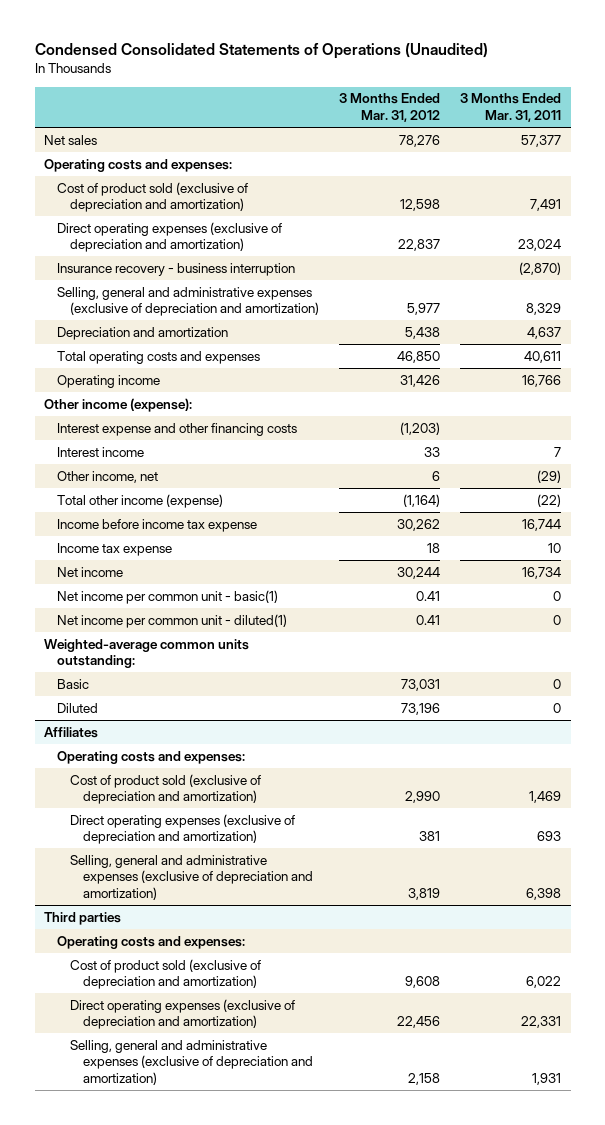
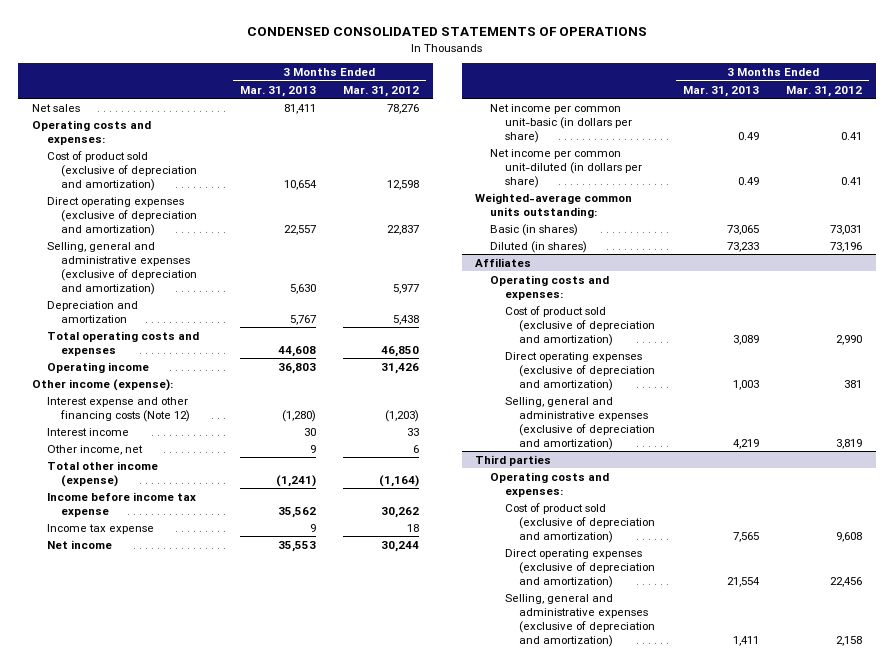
- Condensed Consolidated Statements of Operations (Unaudited)
+ CONDENSED CONSOLIDATED STATEMENTS OF OPERATIONS
- | 3 Months Ended Mar. 31, 2012 | 3 Months Ended Mar. 31, 2011
+ | 3 Months Ended Mar. 31, 2013 | 3 Months Ended Mar. 31, 2012
- Insurance recovery - business interruption | | (2,870)
- Interest expense and other financing costs | (1,203) |
+ Interest expense and other financing costs (Note 12) | (1,280) | (1,203)
- Net income per common unit - basic(1) | 0.41 | 0
- Net income per common unit - diluted(1) | 0.41 | 0
+ Net income per common unit-basic (in dollars per share) | 0.49 | 0.41
+ Net income per common unit-diluted (in dollars per share) | 0.49 | 0.41
- Basic | 73,031 | 0
- Diluted | 73,196 | 0
+ Basic (in shares) | 73,065 | 73,031
+ Diluted (in shares) | 73,233 | 73,196

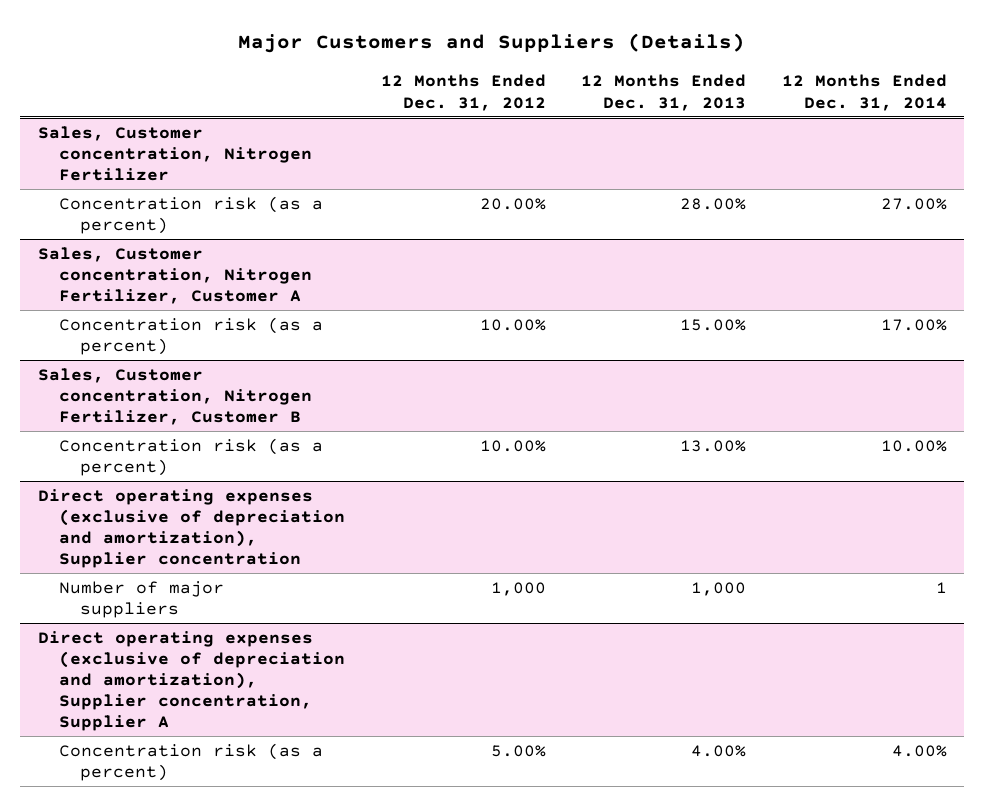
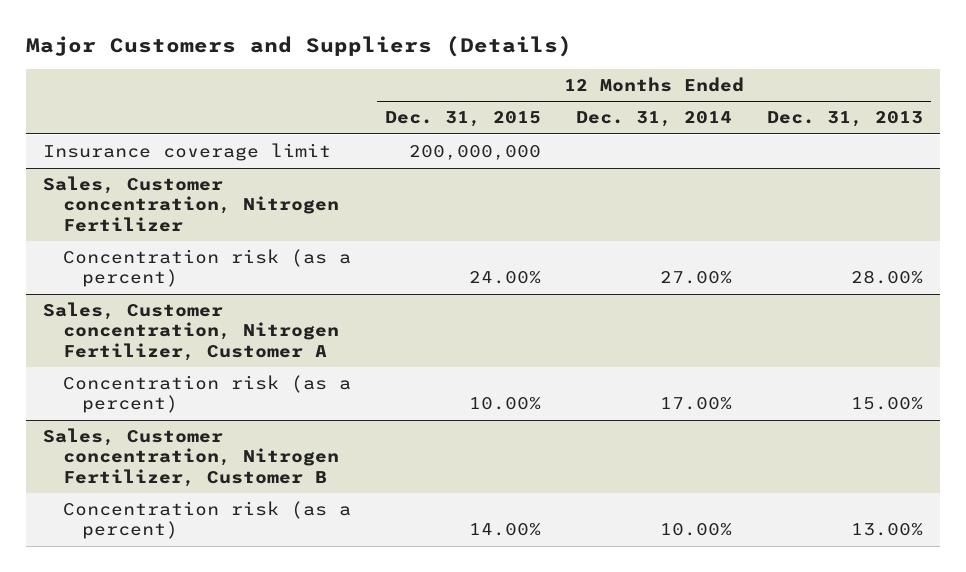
- | 12 Months Ended Dec. 31, 2012 | 12 Months Ended Dec. 31, 2013 | 12 Months Ended Dec. 31, 2014
+ | 12 Months Ended Dec. 31, 2015 | 12 Months Ended Dec. 31, 2014 | 12 Months Ended Dec. 31, 2013
+ Insurance coverage limit | 200,000,000 | |
- Direct operating expenses (exclusive of depreciation and amortization), Supplier concentration
- Number of major suppliers | 1,000 | 1,000 | 1
- Direct operating expenses (exclusive of depreciation and amortization), Supplier concentration, Supplier A
- Concentration risk (as a percent) | 5.00% | 4.00% | 4.00%

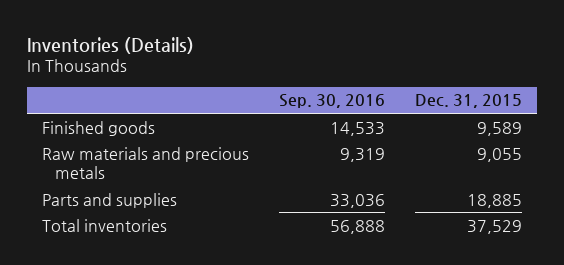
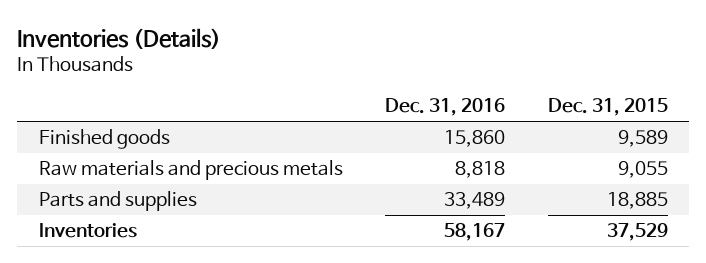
- | Sep. 30, 2016 | Dec. 31, 2015
+ | Dec. 31, 2016 | Dec. 31, 2015
- Total inventories | 56,888 | 37,529
+ Inventories | 58,167 | 37,529

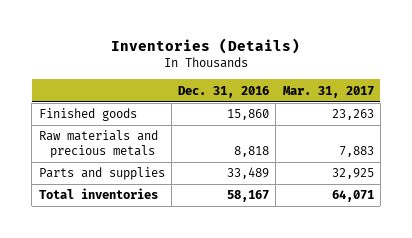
- | Dec. 31, 2016 | Dec. 31, 2015
+ | Dec. 31, 2016 | Mar. 31, 2017
- Inventories | 58,167 | 37,529
+ Total inventories | 58,167 | 64,071

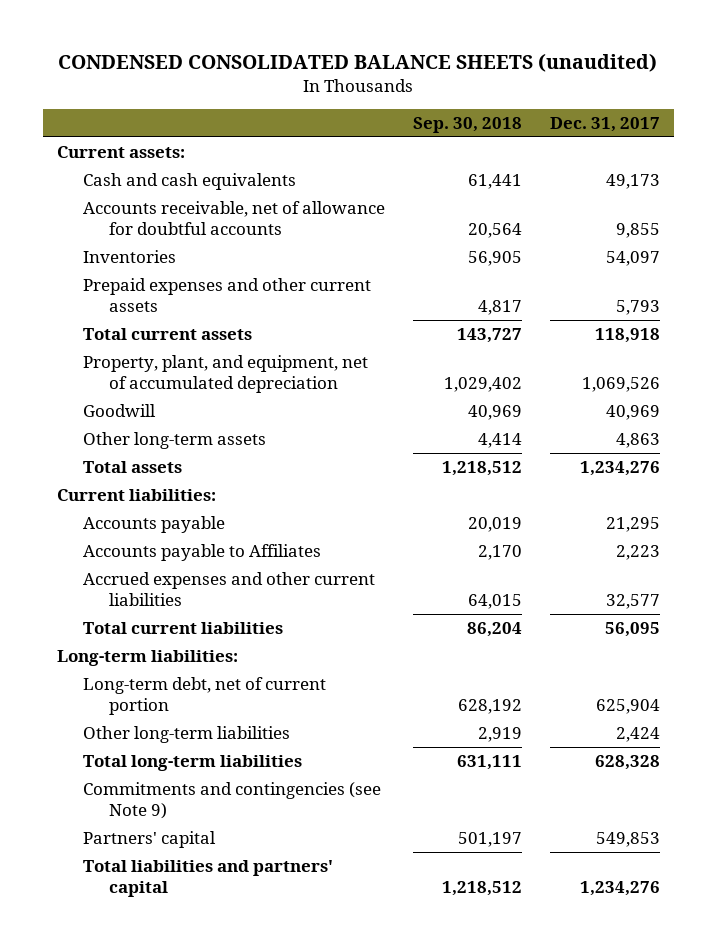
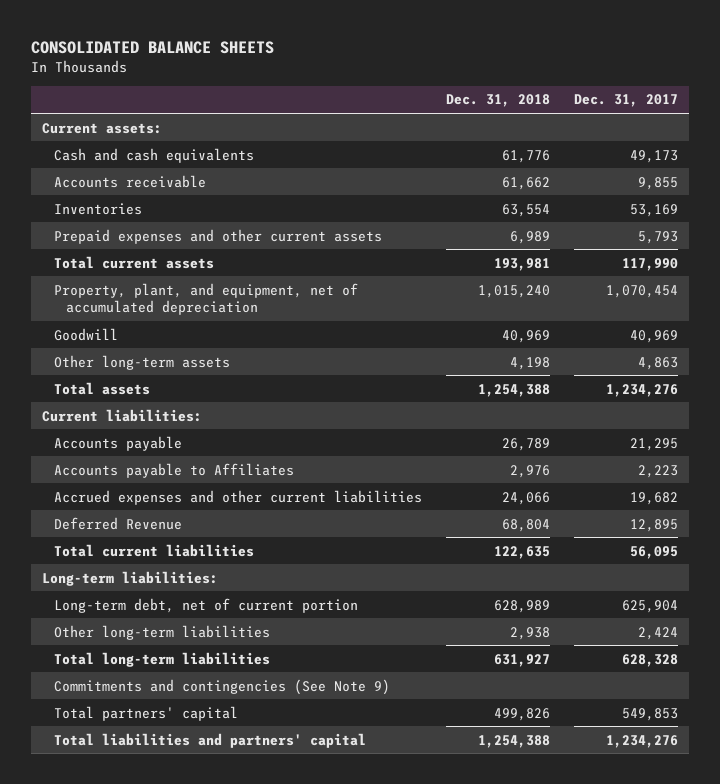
- CONDENSED CONSOLIDATED BALANCE SHEETS (unaudited)
+ CONSOLIDATED BALANCE SHEETS
- | Sep. 30, 2018 | Dec. 31, 2017
+ | Dec. 31, 2018 | Dec. 31, 2017
- Accounts receivable, net of allowance for doubtful accounts | 20,564 | 9,855
- Inventories | 56,905 | 54,097
+ Accounts receivable | 61,662 | 9,855
+ Inventories | 63,554 | 53,169
- Total current assets | 143,727 | 118,918
- Property, plant, and equipment, net of accumulated depreciation | 1,029,402 | 1,069,526
+ Total current assets | 193,981 | 117,990
+ Property, plant, and equipment, net of accumulated depreciation | 1,015,240 | 1,070,454
- Accrued expenses and other current liabilities | 64,015 | 32,577
+ Accrued expenses and other current liabilities | 24,066 | 19,682
+ Deferred Revenue | 68,804 | 12,895
- Commitments and contingencies (see Note 9)
- Partners' capital | 501,197 | 549,853
+ Commitments and contingencies (See Note 9)
+ Total partners' capital | 499,826 | 549,853

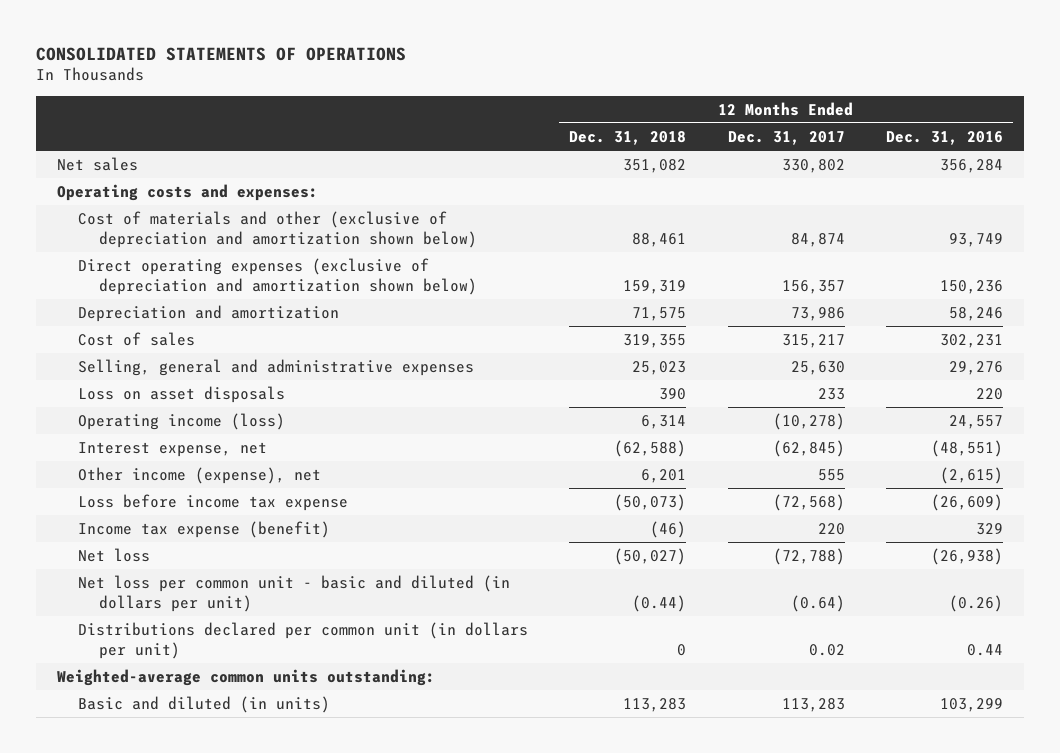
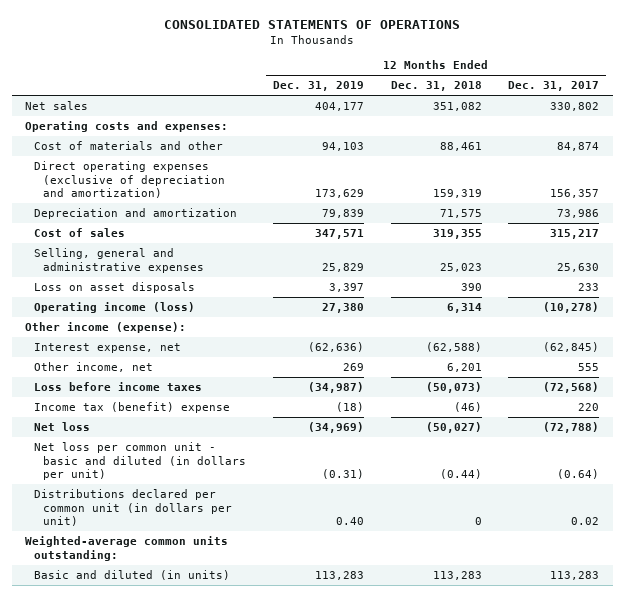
- | 12 Months Ended Dec. 31, 2018 | 12 Months Ended Dec. 31, 2017 | 12 Months Ended Dec. 31, 2016
+ | 12 Months Ended Dec. 31, 2019 | 12 Months Ended Dec. 31, 2018 | 12 Months Ended Dec. 31, 2017
- Cost of materials and other (exclusive of depreciation and amortization shown below) | 88,461 | 84,874 | 93,749
- Direct operating expenses (exclusive of depreciation and amortization shown below) | 159,319 | 156,357 | 150,236
+ Cost of materials and other | 94,103 | 88,461 | 84,874
+ Direct operating expenses (exclusive of depreciation and amortization) | 173,629 | 159,319 | 156,357
+ Other income (expense):
- Other income (expense), net | 6,201 | 555 | (2,615)
- Loss before income tax expense | (50,073) | (72,568) | (26,609)
- Income tax expense (benefit) | (46) | 220 | 329
+ Other income, net | 269 | 6,201 | 555
+ Loss before income taxes | (34,987) | (50,073) | (72,568)
+ Income tax (benefit) expense | (18) | (46) | 220

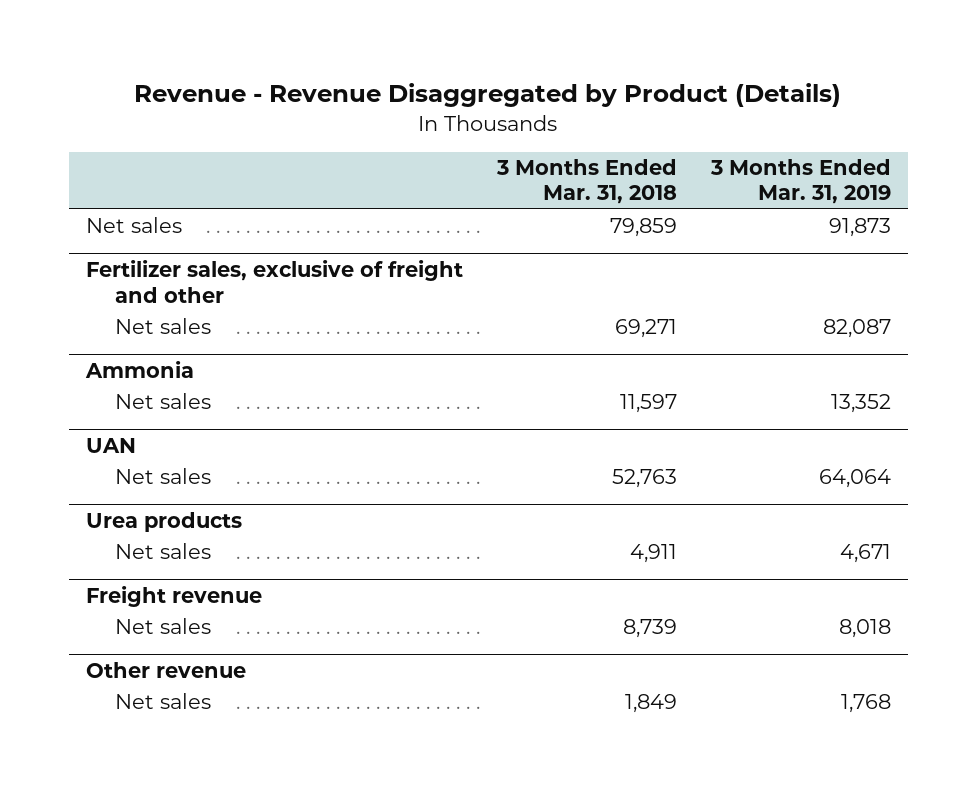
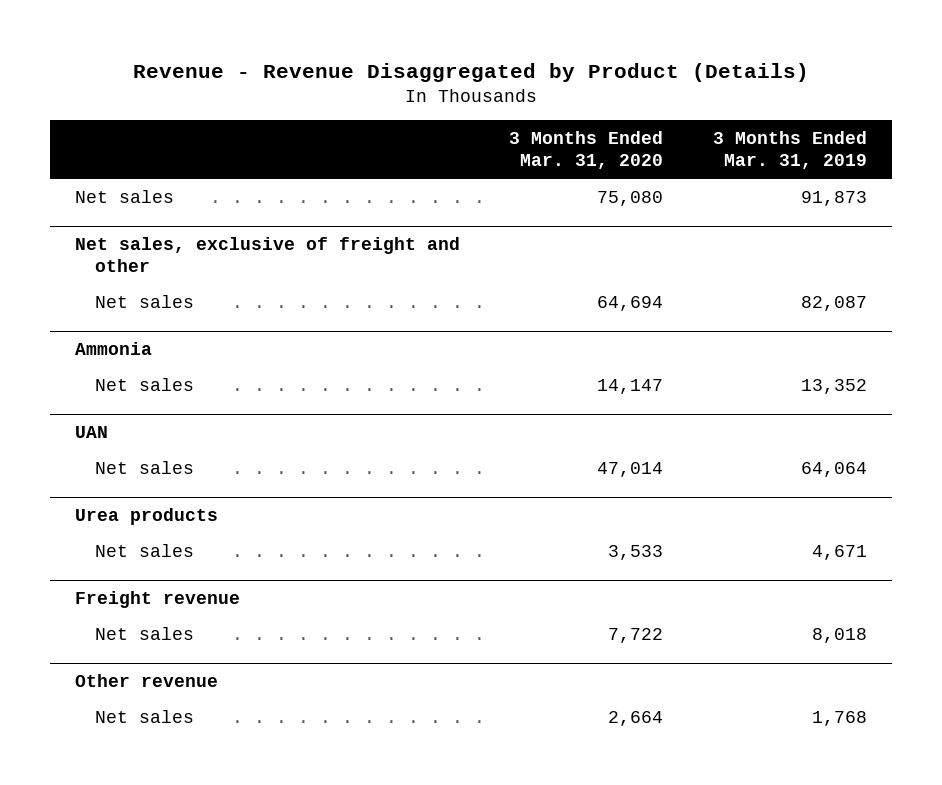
- | 3 Months Ended Mar. 31, 2018 | 3 Months Ended Mar. 31, 2019
+ | 3 Months Ended Mar. 31, 2020 | 3 Months Ended Mar. 31, 2019
- Fertilizer sales, exclusive of freight and other
+ Net sales, exclusive of freight and other

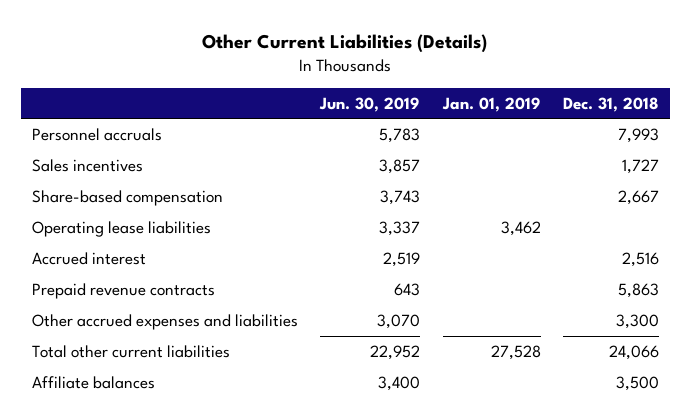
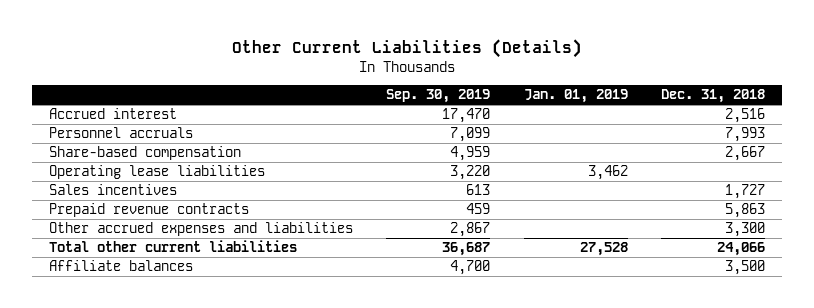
- | Jun. 30, 2019 | Jan. 01, 2019 | Dec. 31, 2018
+ | Sep. 30, 2019 | Jan. 01, 2019 | Dec. 31, 2018
moved up: Accrued interest | 17,470 | | 2,516
moved down: Sales incentives | 613 | | 1,727

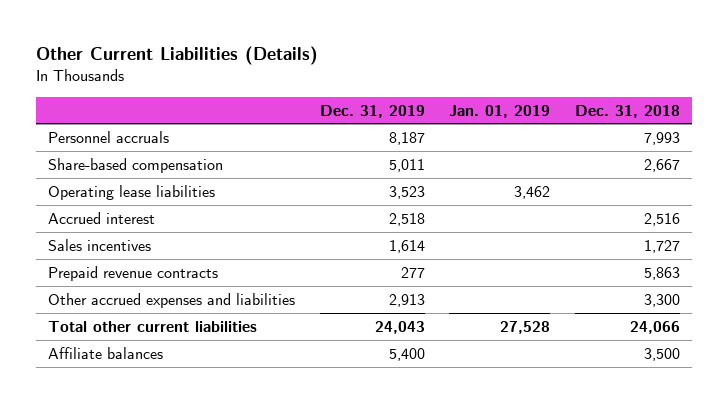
- | Sep. 30, 2019 | Jan. 01, 2019 | Dec. 31, 2018
+ | Dec. 31, 2019 | Jan. 01, 2019 | Dec. 31, 2018
moved down: Accrued interest | 2,518 | | 2,516

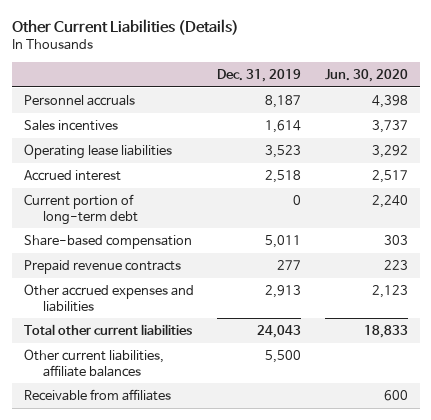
- | Dec. 31, 2019 | Jan. 01, 2019 | Dec. 31, 2018
+ | Dec. 31, 2019 | Jun. 30, 2020
moved up: Sales incentives | 1,614 | 3,737
+ Current portion of long-term debt | 0 | 2,240
moved down: Share-based compensation | 5,011 | 303
- Affiliate balances | 5,400 | | 3,500
+ Other current liabilities, affiliate balances | 5,500 |
+ Receivable from affiliates | | 600

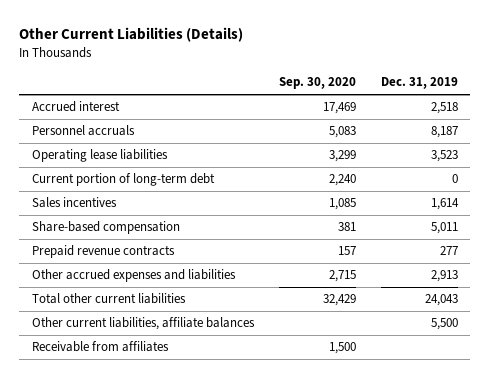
- | Dec. 31, 2019 | Jun. 30, 2020
+ | Sep. 30, 2020 | Dec. 31, 2019
moved up: Accrued interest | 17,469 | 2,518
moved down: Sales incentives | 1,085 | 1,614

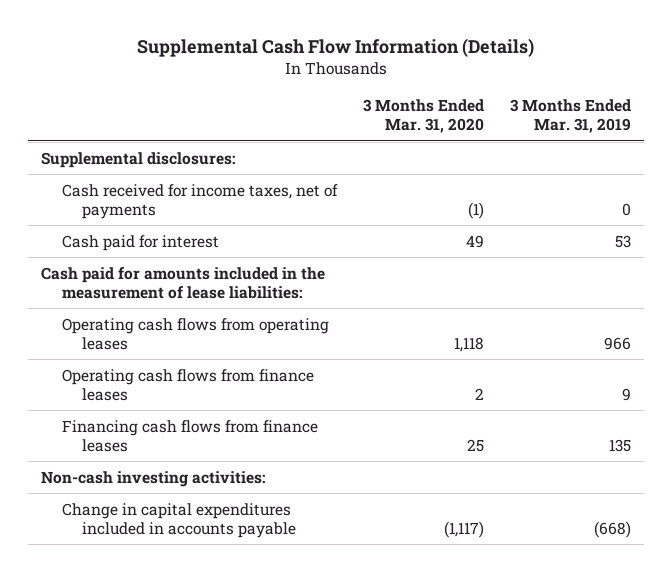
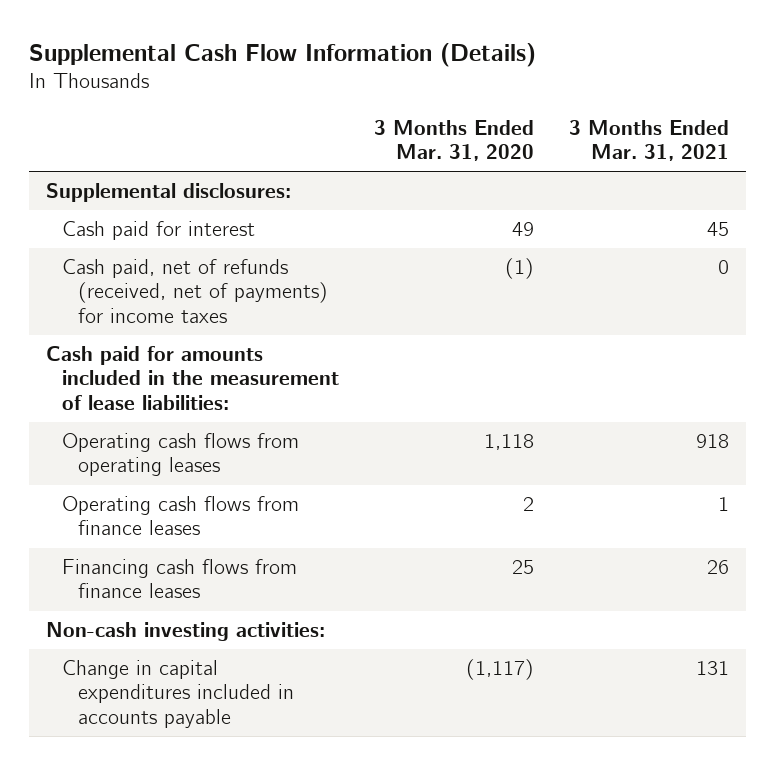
- | 3 Months Ended Mar. 31, 2020 | 3 Months Ended Mar. 31, 2019
+ | 3 Months Ended Mar. 31, 2020 | 3 Months Ended Mar. 31, 2021
- Cash received for income taxes, net of payments | (1) | 0
+ Cash paid, net of refunds (received, net of payments) for income taxes | (1) | 0

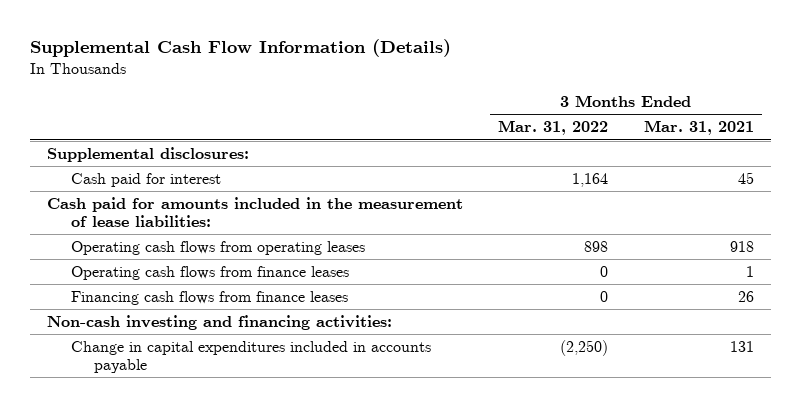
- | 3 Months Ended Mar. 31, 2020 | 3 Months Ended Mar. 31, 2021
+ | 3 Months Ended Mar. 31, 2022 | 3 Months Ended Mar. 31, 2021
- Cash paid, net of refunds (received, net of payments) for income taxes | (1) | 0
- Non-cash investing activities:
+ Non-cash investing and financing activities:

